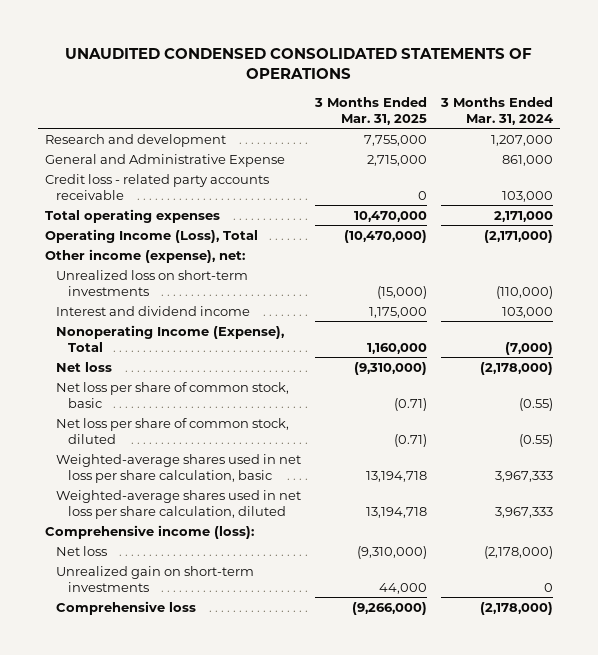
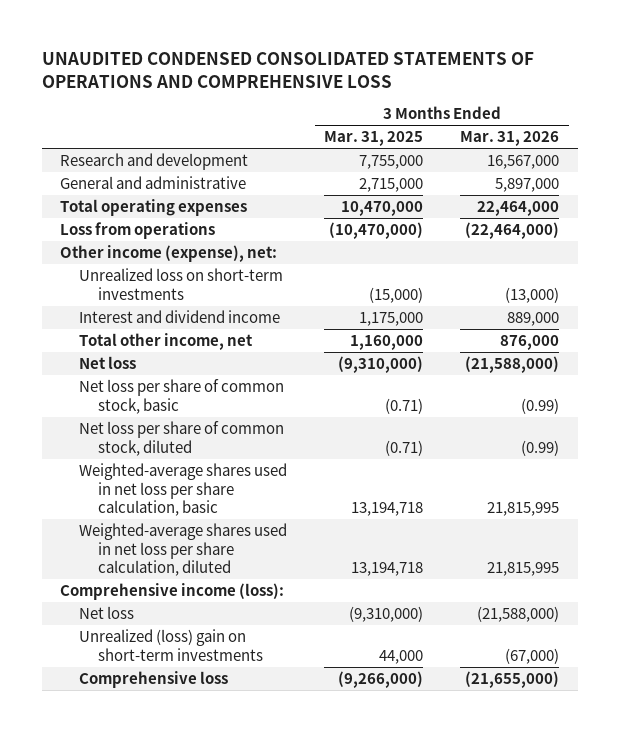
- UNAUDITED CONDENSED CONSOLIDATED STATEMENTS OF OPERATIONS
+ UNAUDITED CONDENSED CONSOLIDATED STATEMENTS OF OPERATIONS AND COMPREHENSIVE LOSS
- | 3 Months Ended Mar. 31, 2025 | 3 Months Ended Mar. 31, 2024
+ | 3 Months Ended Mar. 31, 2025 | 3 Months Ended Mar. 31, 2026
- General and Administrative Expense | 2,715,000 | 861,000
- Credit loss - related party accounts receivable | 0 | 103,000
+ General and administrative | 2,715,000 | 5,897,000
- Operating Income (Loss), Total | (10,470,000) | (2,171,000)
+ Loss from operations | (10,470,000) | (22,464,000)
- Nonoperating Income (Expense), Total | 1,160,000 | (7,000)
+ Total other income, net | 1,160,000 | 876,000
- Unrealized gain on short-term investments | 44,000 | 0
+ Unrealized (loss) gain on short-term investments | 44,000 | (67,000)

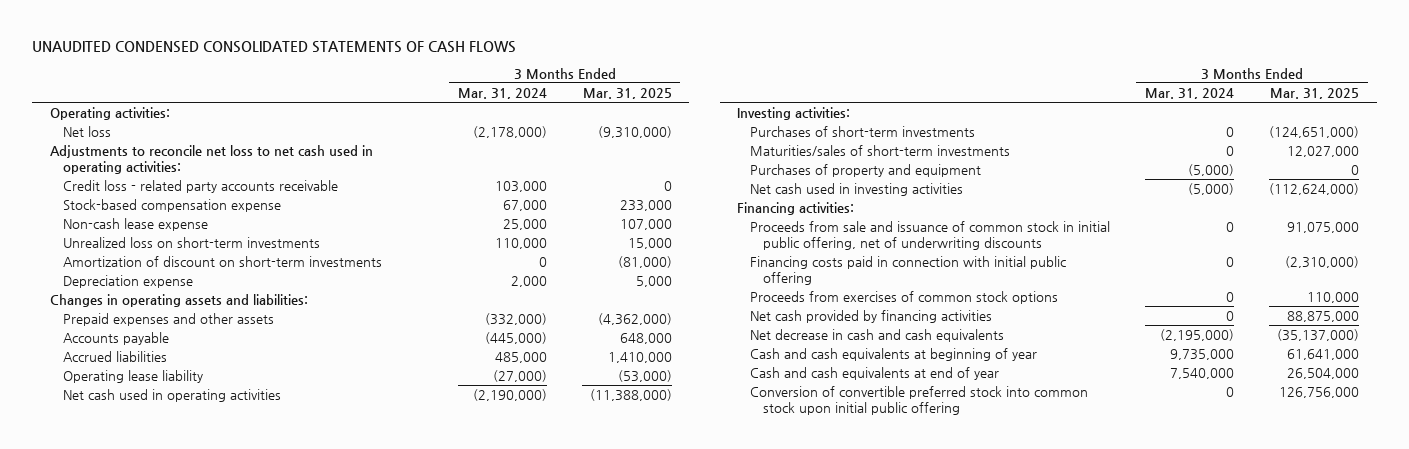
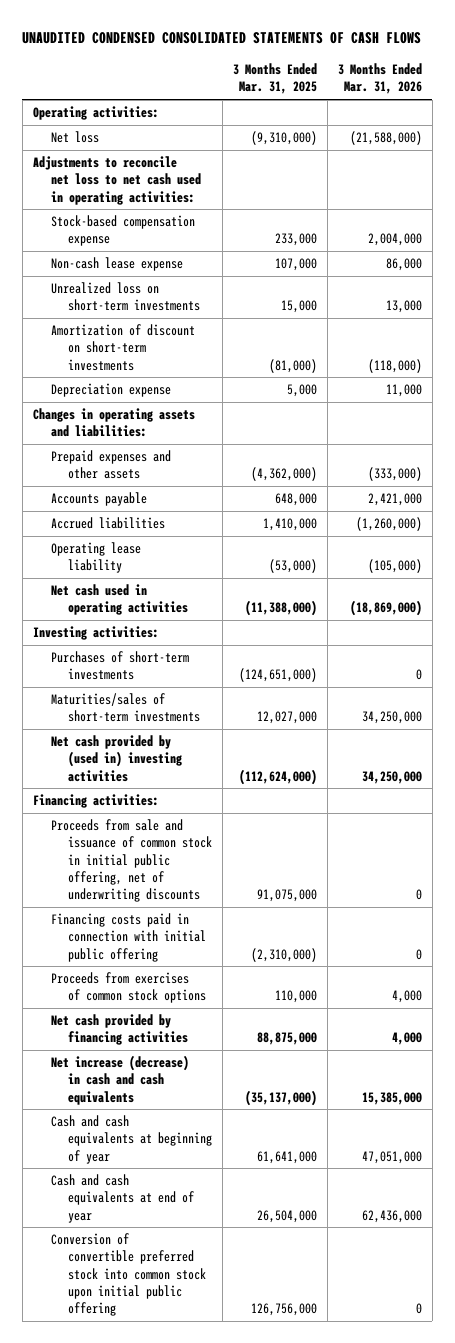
- | 3 Months Ended Mar. 31, 2024 | 3 Months Ended Mar. 31, 2025
+ | 3 Months Ended Mar. 31, 2025 | 3 Months Ended Mar. 31, 2026
- Credit loss - related party accounts receivable | 103,000 | 0
- Purchases of property and equipment | (5,000) | 0
- Net cash used in investing activities | (5,000) | (112,624,000)
+ Net cash provided by (used in) investing activities | (112,624,000) | 34,250,000
- Net decrease in cash and cash equivalents | (2,195,000) | (35,137,000)
+ Net increase (decrease) in cash and cash equivalents | (35,137,000) | 15,385,000

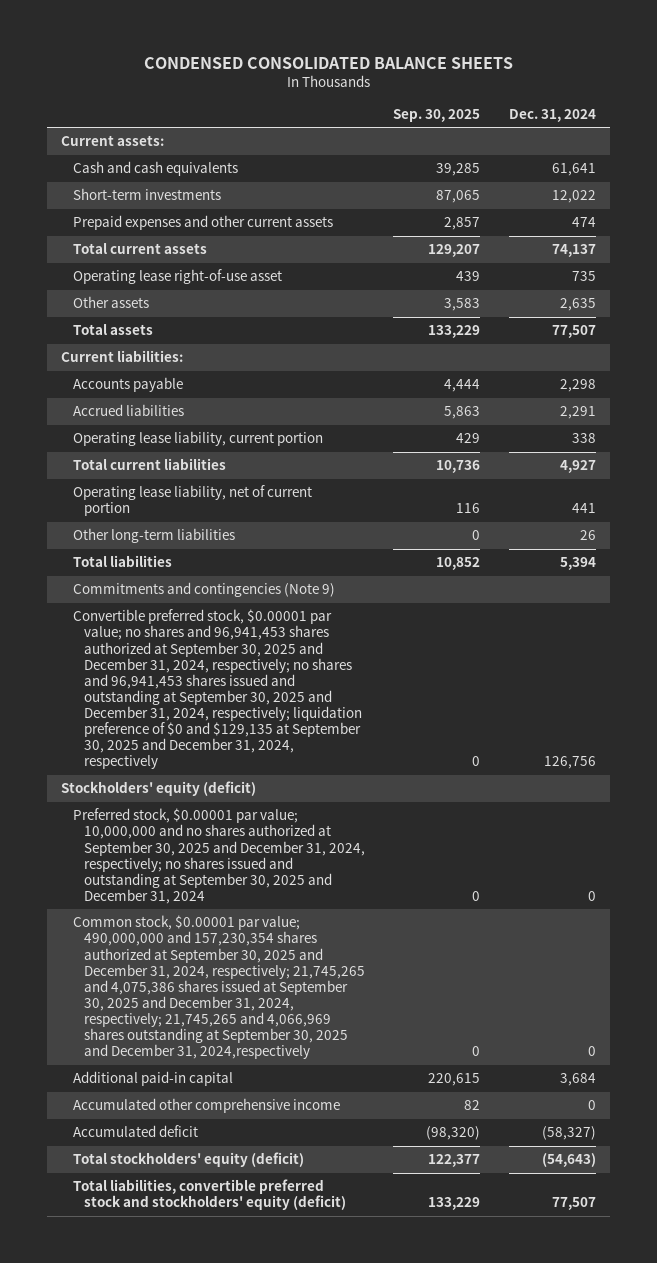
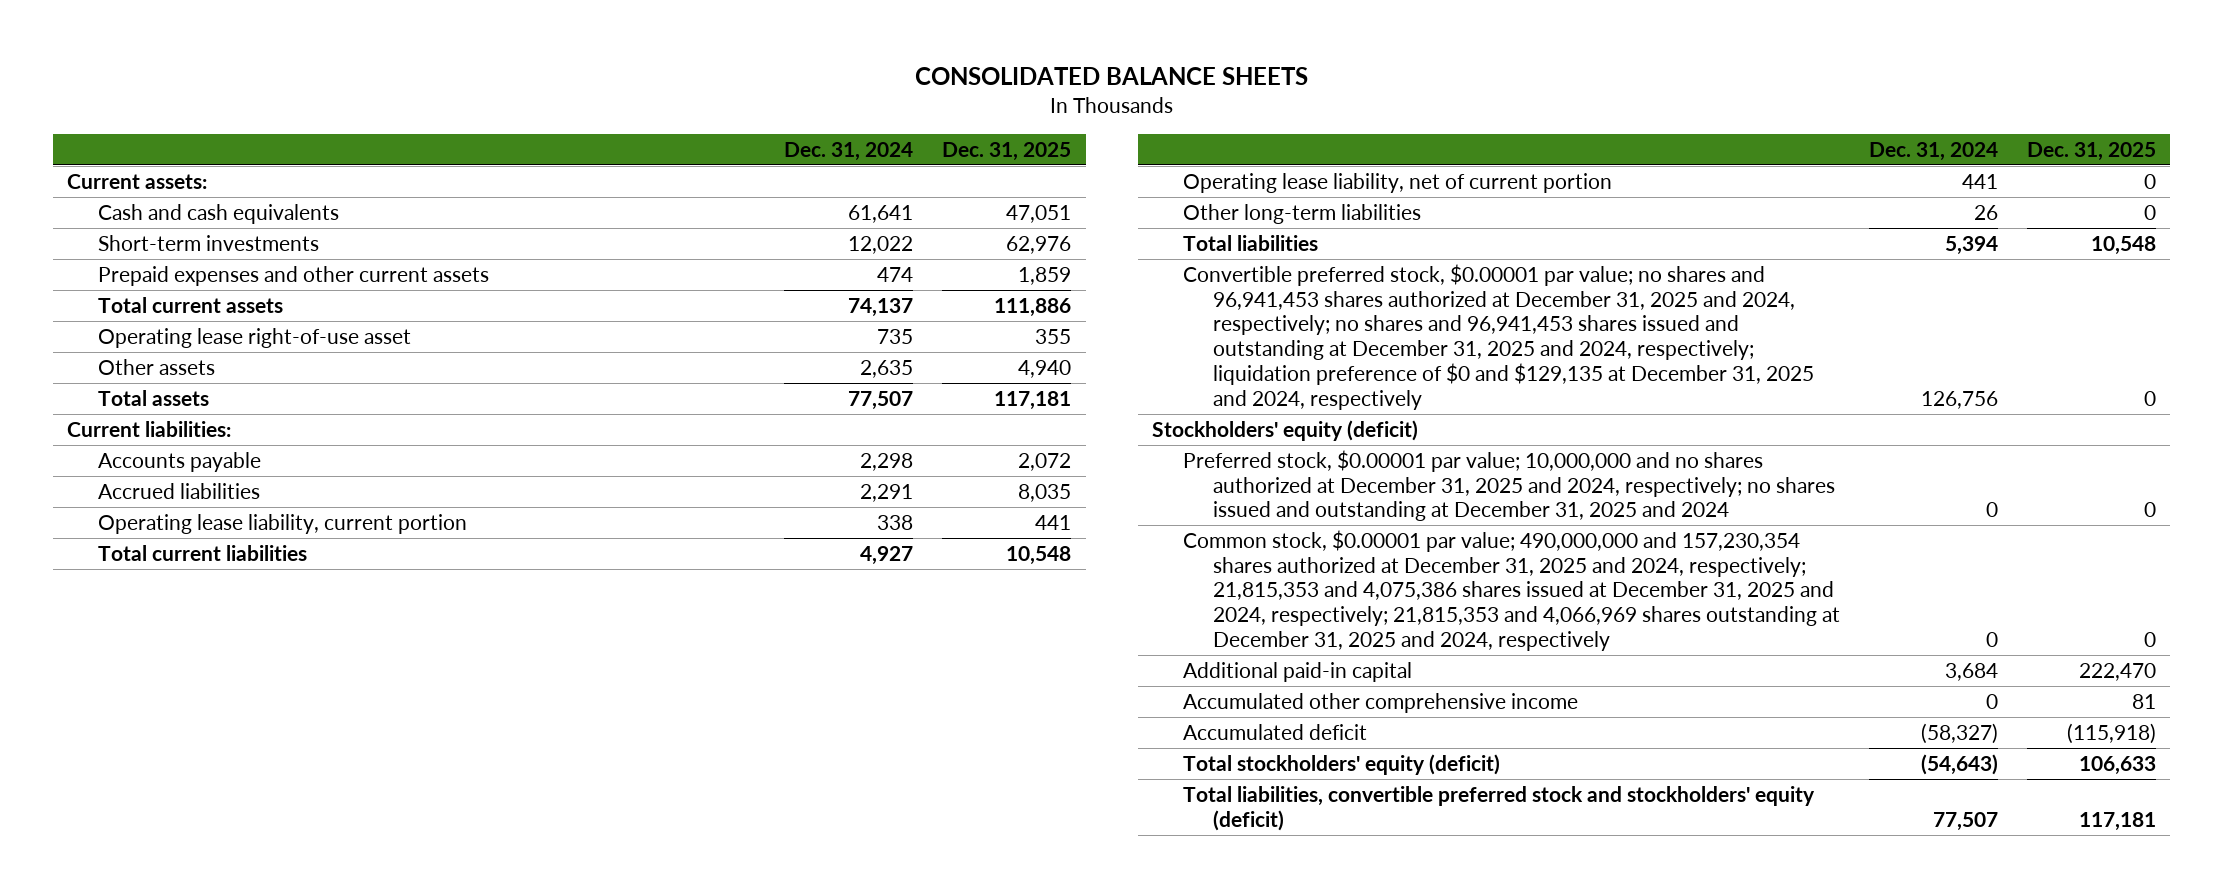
- CONDENSED CONSOLIDATED BALANCE SHEETS
+ CONSOLIDATED BALANCE SHEETS
- | Sep. 30, 2025 | Dec. 31, 2024
+ | Dec. 31, 2024 | Dec. 31, 2025
- Commitments and contingencies (Note 9)
- Convertible preferred stock, $0.00001 par value; no shares and 96,941,453 shares authorized at September 30, 2025 and December 31, 2024, respectively; no shares and 96,941,453 shares issued and outstanding at September 30, 2025 and December 31, 2024, respectively; liquidation preference of $0 and $129,135 at September 30, 2025 and December 31, 2024, respectively | 0 | 126,756
+ Convertible preferred stock, $0.00001 par value; no shares and 96,941,453 shares authorized at December 31, 2025 and 2024, respectively; no shares and 96,941,453 shares issued and outstanding at December 31, 2025 and 2024, respectively; liquidation preference of $0 and $129,135 at December 31, 2025 and 2024, respectively | 126,756 | 0
- Preferred stock, $0.00001 par value; 10,000,000 and no shares authorized at September 30, 2025 and December 31, 2024, respectively; no shares issued and outstanding at September 30, 2025 and December 31, 2024 | 0 | 0
- Common stock, $0.00001 par value; 490,000,000 and 157,230,354 shares authorized at September 30, 2025 and December 31, 2024, respectively; 21,745,265 and 4,075,386 shares issued at September 30, 2025 and December 31, 2024, respectively; 21,745,265 and 4,066,969 shares outstanding at September 30, 2025 and December 31, 2024,respectively | 0 | 0
+ Preferred stock, $0.00001 par value; 10,000,000 and no shares authorized at December 31, 2025 and 2024, respectively; no shares issued and outstanding at December 31, 2025 and 2024 | 0 | 0
+ Common stock, $0.00001 par value; 490,000,000 and 157,230,354 shares authorized at December 31, 2025 and 2024, respectively; 21,815,353 and 4,075,386 shares issued at December 31, 2025 and 2024, respectively; 21,815,353 and 4,066,969 shares outstanding at December 31, 2025 and 2024, respectively | 0 | 0

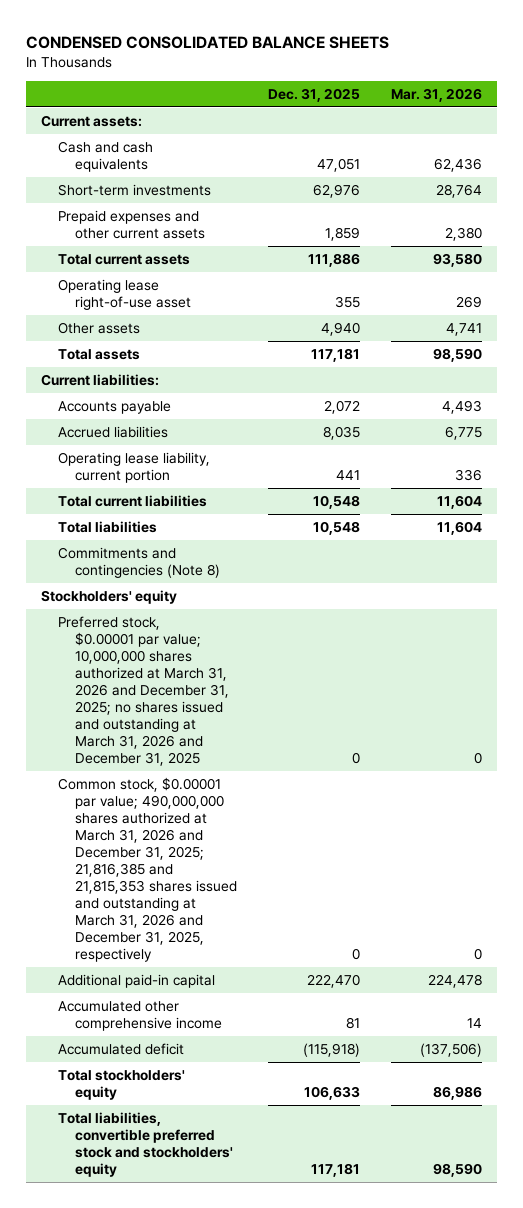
- CONSOLIDATED BALANCE SHEETS
+ CONDENSED CONSOLIDATED BALANCE SHEETS
- | Dec. 31, 2024 | Dec. 31, 2025
+ | Dec. 31, 2025 | Mar. 31, 2026
- Operating lease liability, net of current portion | 441 | 0
- Other long-term liabilities | 26 | 0
- Convertible preferred stock, $0.00001 par value; no shares and 96,941,453 shares authorized at December 31, 2025 and 2024, respectively; no shares and 96,941,453 shares issued and outstanding at December 31, 2025 and 2024, respectively; liquidation preference of $0 and $129,135 at December 31, 2025 and 2024, respectively | 126,756 | 0
- Stockholders' equity (deficit)
- Preferred stock, $0.00001 par value; 10,000,000 and no shares authorized at December 31, 2025 and 2024, respectively; no shares issued and outstanding at December 31, 2025 and 2024 | 0 | 0
- Common stock, $0.00001 par value; 490,000,000 and 157,230,354 shares authorized at December 31, 2025 and 2024, respectively; 21,815,353 and 4,075,386 shares issued at December 31, 2025 and 2024, respectively; 21,815,353 and 4,066,969 shares outstanding at December 31, 2025 and 2024, respectively | 0 | 0
+ Commitments and contingencies (Note 8)
+ Stockholders' equity
+ Preferred stock, $0.00001 par value; 10,000,000 shares authorized at March 31, 2026 and December 31, 2025; no shares issued and outstanding at March 31, 2026 and December 31, 2025 | 0 | 0
+ Common stock, $0.00001 par value; 490,000,000 shares authorized at March 31, 2026 and December 31, 2025; 21,816,385 and 21,815,353 shares issued and outstanding at March 31, 2026 and December 31, 2025, respectively | 0 | 0
- Total stockholders' equity (deficit) | (54,643) | 106,633
- Total liabilities, convertible preferred stock and stockholders' equity (deficit) | 77,507 | 117,181
+ Total stockholders' equity | 106,633 | 86,986
+ Total liabilities, convertible preferred stock and stockholders' equity | 117,181 | 98,590

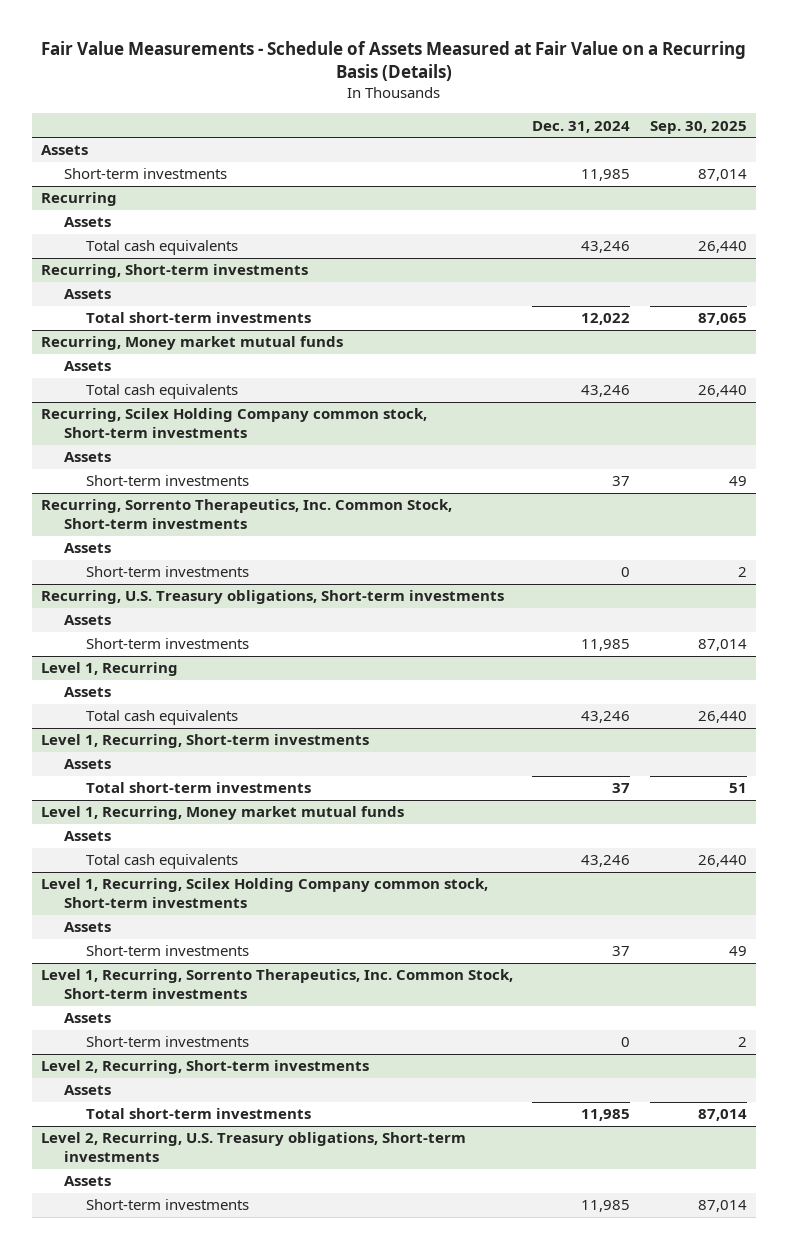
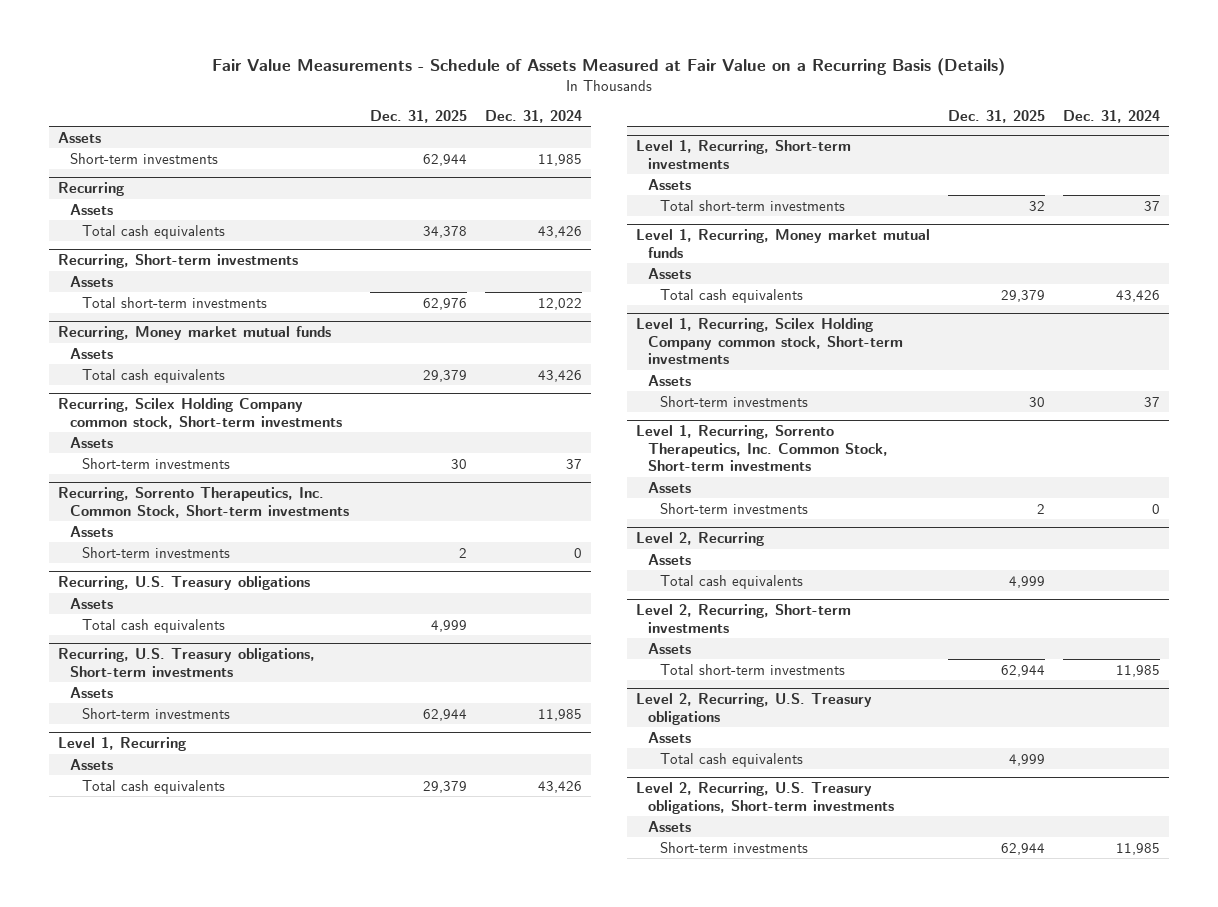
- | Dec. 31, 2024 | Sep. 30, 2025
+ | Dec. 31, 2025 | Dec. 31, 2024
@ Recurring
- Total cash equivalents | 43,246 | 26,440
+ Total cash equivalents | 34,378 | 43,426
@ Recurring, Money market mutual funds
- Total cash equivalents | 43,246 | 26,440
+ Total cash equivalents | 29,379 | 43,426
+ Recurring, U.S. Treasury obligations
+ Assets
+ Total cash equivalents | 4,999 |
@ Level 1, Recurring
- Total cash equivalents | 43,246 | 26,440
+ Total cash equivalents | 29,379 | 43,426
@ Level 1, Recurring, Money market mutual funds
- Total cash equivalents | 43,246 | 26,440
+ Total cash equivalents | 29,379 | 43,426
+ Level 2, Recurring
+ Assets
+ Total cash equivalents | 4,999 |
+ Level 2, Recurring, U.S. Treasury obligations
+ Assets
+ Total cash equivalents | 4,999 |

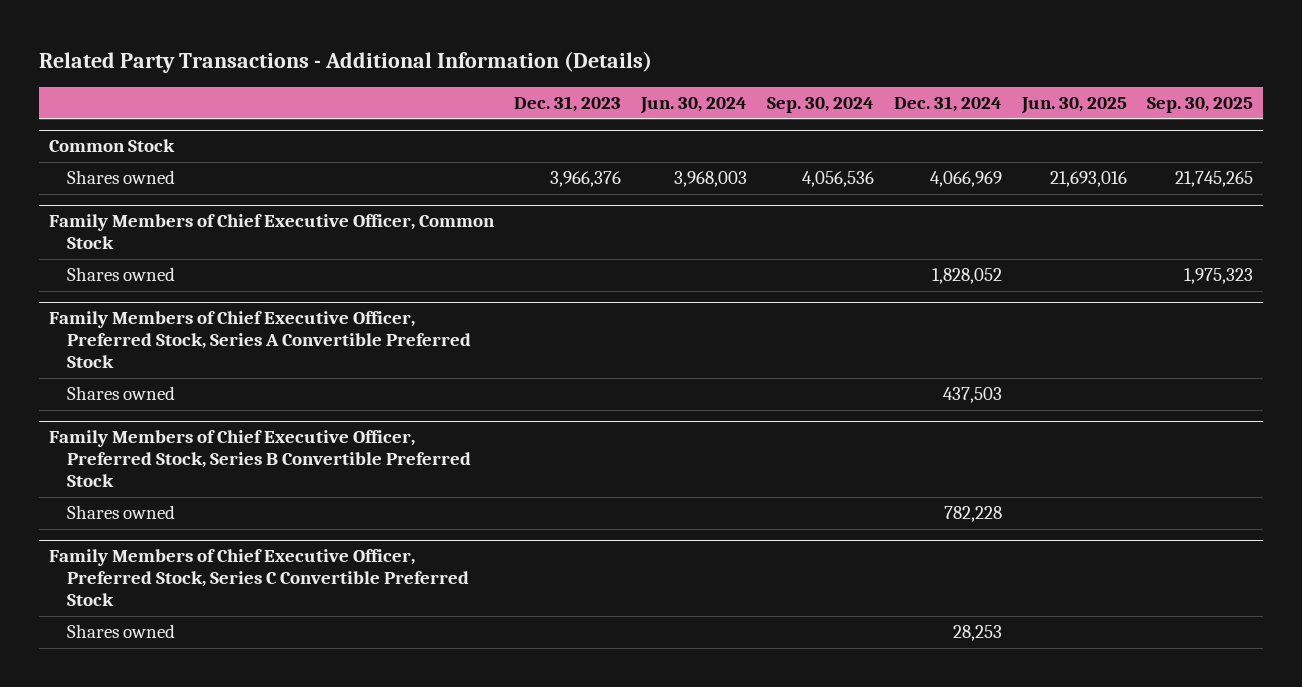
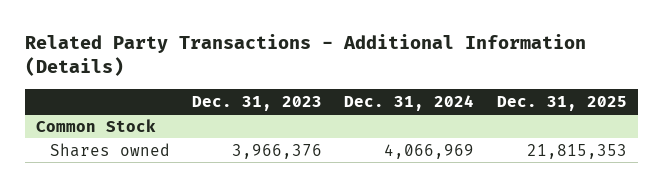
- | Dec. 31, 2023 | Jun. 30, 2024 | Sep. 30, 2024 | Dec. 31, 2024 | Jun. 30, 2025 | Sep. 30, 2025
+ | Dec. 31, 2023 | Dec. 31, 2024 | Dec. 31, 2025
- Family Members of Chief Executive Officer, Common Stock
- Shares owned | | | | 1,828,052 | | 1,975,323
- Family Members of Chief Executive Officer, Preferred Stock, Series A Convertible Preferred Stock
- Shares owned | | | | 437,503 | |
- Family Members of Chief Executive Officer, Preferred Stock, Series B Convertible Preferred Stock
- Shares owned | | | | 782,228 | |
- Family Members of Chief Executive Officer, Preferred Stock, Series C Convertible Preferred Stock
- Shares owned | | | | 28,253 | |

